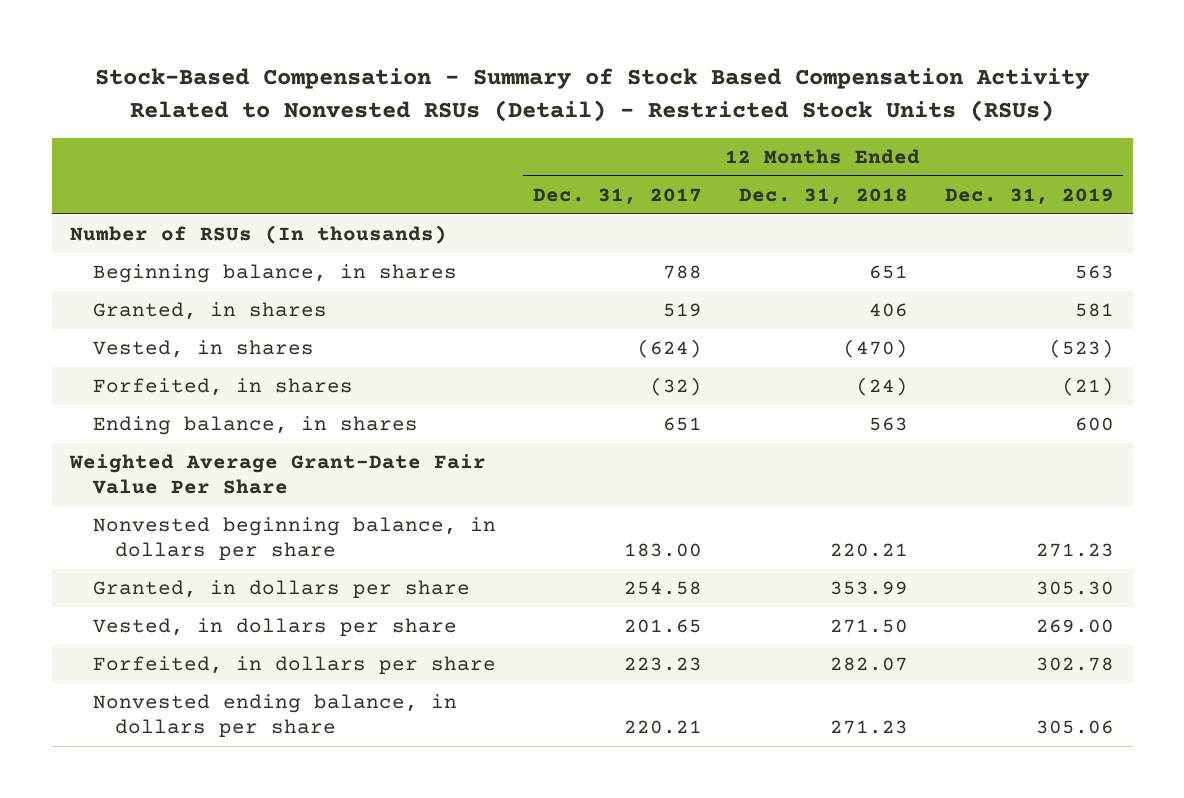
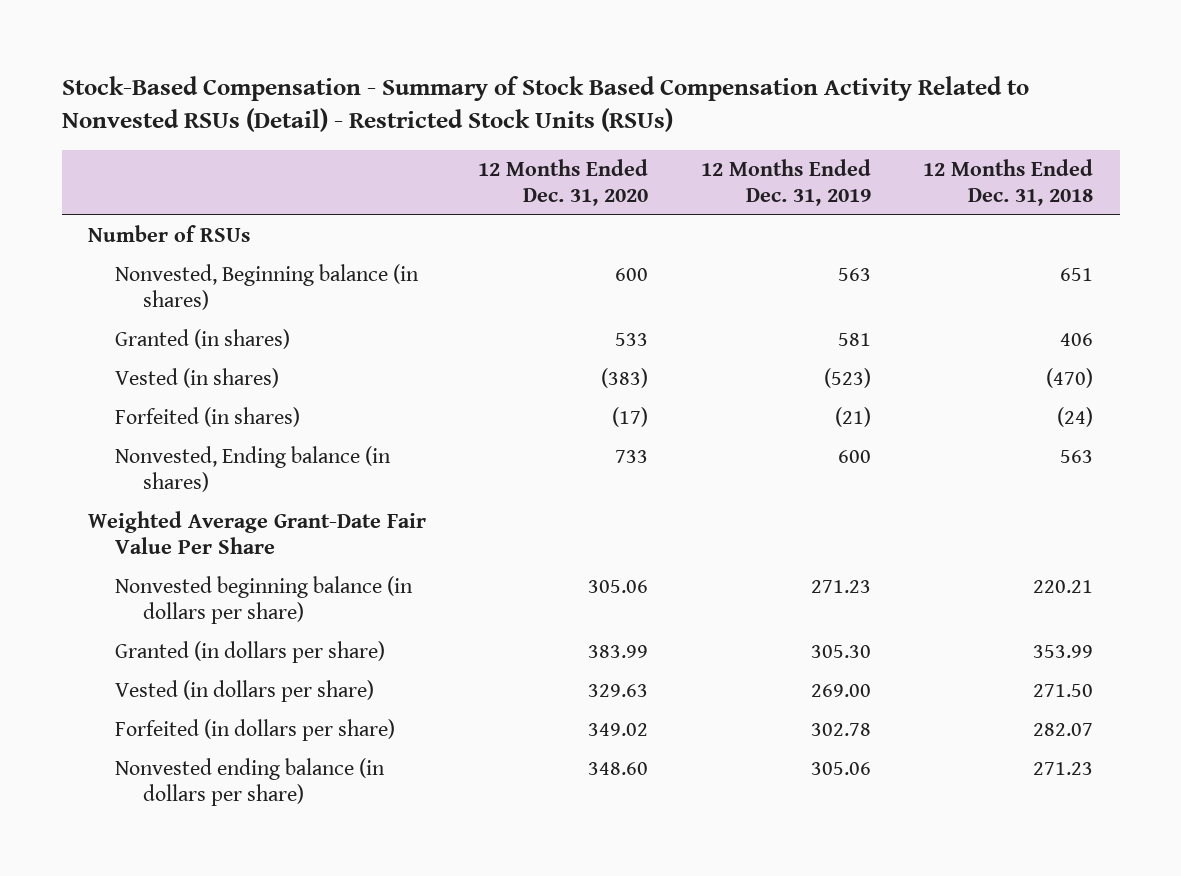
- | 12 Months Ended Dec. 31, 2017 | 12 Months Ended Dec. 31, 2018 | 12 Months Ended Dec. 31, 2019
+ | 12 Months Ended Dec. 31, 2020 | 12 Months Ended Dec. 31, 2019 | 12 Months Ended Dec. 31, 2018
- Number of RSUs (In thousands)
- Beginning balance, in shares | 788 | 651 | 563
- Granted, in shares | 519 | 406 | 581
- Vested, in shares | (624) | (470) | (523)
- Forfeited, in shares | (32) | (24) | (21)
- Ending balance, in shares | 651 | 563 | 600
+ Number of RSUs
+ Nonvested, Beginning balance (in shares) | 600 | 563 | 651
+ Granted (in shares) | 533 | 581 | 406
+ Vested (in shares) | (383) | (523) | (470)
+ Forfeited (in shares) | (17) | (21) | (24)
+ Nonvested, Ending balance (in shares) | 733 | 600 | 563
- Nonvested beginning balance, in dollars per share | 183.00 | 220.21 | 271.23
- Granted, in dollars per share | 254.58 | 353.99 | 305.30
- Vested, in dollars per share | 201.65 | 271.50 | 269.00
- Forfeited, in dollars per share | 223.23 | 282.07 | 302.78
- Nonvested ending balance, in dollars per share | 220.21 | 271.23 | 305.06
+ Nonvested beginning balance (in dollars per share) | 305.06 | 271.23 | 220.21
+ Granted (in dollars per share) | 383.99 | 305.30 | 353.99
+ Vested (in dollars per share) | 329.63 | 269.00 | 271.50
+ Forfeited (in dollars per share) | 349.02 | 302.78 | 282.07
+ Nonvested ending balance (in dollars per share) | 348.60 | 305.06 | 271.23

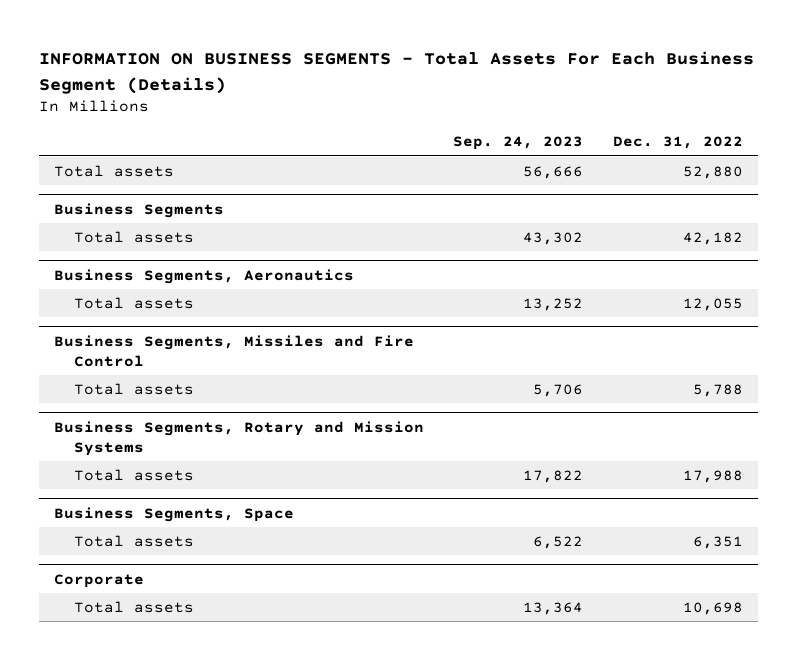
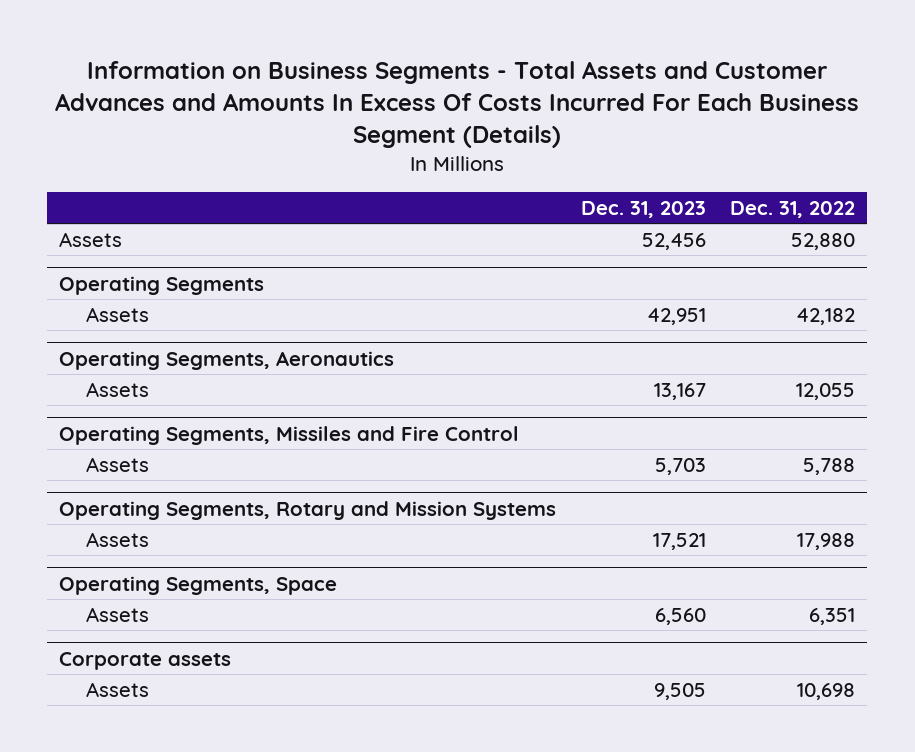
- INFORMATION ON BUSINESS SEGMENTS - Total Assets For Each Business Segment (Details)
+ Information on Business Segments - Total Assets and Customer Advances and Amounts In Excess Of Costs Incurred For Each Business Segment (Details)
- | Sep. 24, 2023 | Dec. 31, 2022
+ | Dec. 31, 2023 | Dec. 31, 2022
- Total assets | 56,666 | 52,880
- Business Segments
- Total assets | 43,302 | 42,182
- Business Segments, Aeronautics
- Total assets | 13,252 | 12,055
- Business Segments, Missiles and Fire Control
- Total assets | 5,706 | 5,788
- Business Segments, Rotary and Mission Systems
- Total assets | 17,822 | 17,988
- Business Segments, Space
- Total assets | 6,522 | 6,351
- Corporate
- Total assets | 13,364 | 10,698
+ Assets | 52,456 | 52,880
+ Operating Segments
+ Assets | 42,951 | 42,182
+ Operating Segments, Aeronautics
+ Assets | 13,167 | 12,055
+ Operating Segments, Missiles and Fire Control
+ Assets | 5,703 | 5,788
+ Operating Segments, Rotary and Mission Systems
+ Assets | 17,521 | 17,988
+ Operating Segments, Space
+ Assets | 6,560 | 6,351
+ Corporate assets
+ Assets | 9,505 | 10,698

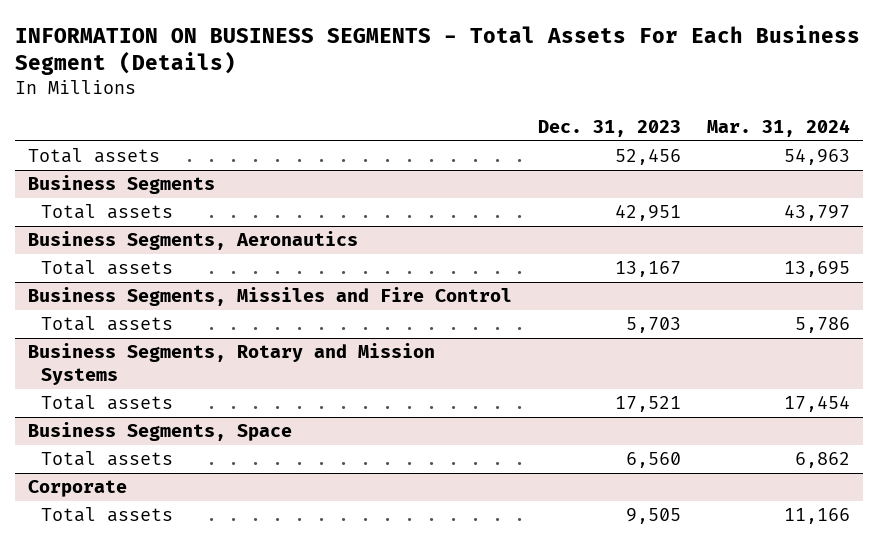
- Information on Business Segments - Total Assets and Customer Advances and Amounts In Excess Of Costs Incurred For Each Business Segment (Details)
+ INFORMATION ON BUSINESS SEGMENTS - Total Assets For Each Business Segment (Details)
- | Dec. 31, 2023 | Dec. 31, 2022
+ | Dec. 31, 2023 | Mar. 31, 2024
- Assets | 52,456 | 52,880
- Operating Segments
- Assets | 42,951 | 42,182
- Operating Segments, Aeronautics
- Assets | 13,167 | 12,055
- Operating Segments, Missiles and Fire Control
- Assets | 5,703 | 5,788
- Operating Segments, Rotary and Mission Systems
- Assets | 17,521 | 17,988
- Operating Segments, Space
- Assets | 6,560 | 6,351
- Corporate assets
- Assets | 9,505 | 10,698
+ Total assets | 52,456 | 54,963
+ Business Segments
+ Total assets | 42,951 | 43,797
+ Business Segments, Aeronautics
+ Total assets | 13,167 | 13,695
+ Business Segments, Missiles and Fire Control
+ Total assets | 5,703 | 5,786
+ Business Segments, Rotary and Mission Systems
+ Total assets | 17,521 | 17,454
+ Business Segments, Space
+ Total assets | 6,560 | 6,862
+ Corporate
+ Total assets | 9,505 | 11,166

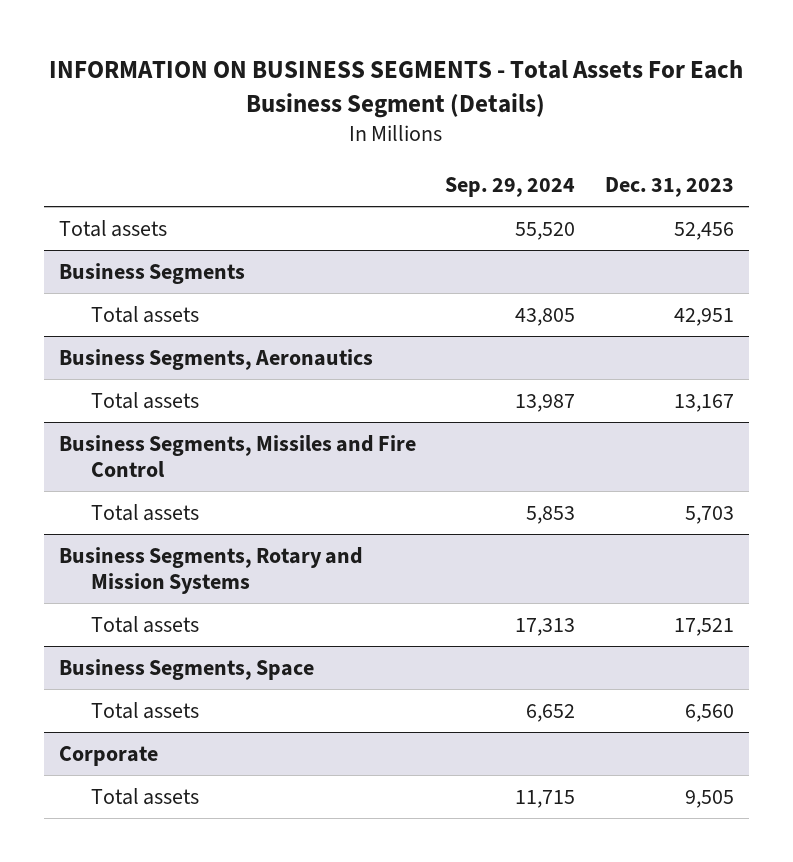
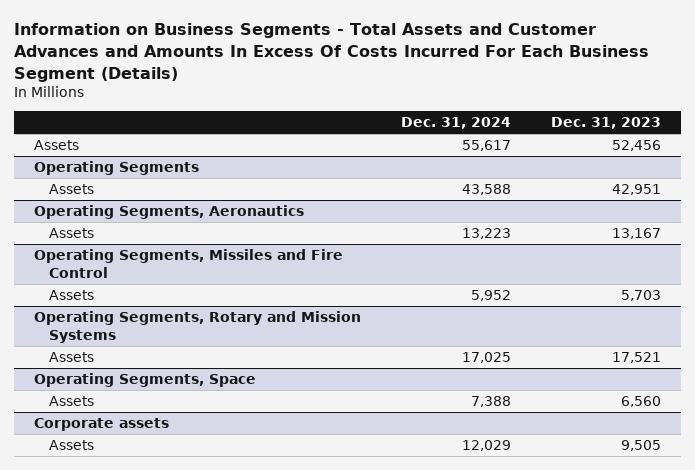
- INFORMATION ON BUSINESS SEGMENTS - Total Assets For Each Business Segment (Details)
+ Information on Business Segments - Total Assets and Customer Advances and Amounts In Excess Of Costs Incurred For Each Business Segment (Details)
- | Sep. 29, 2024 | Dec. 31, 2023
+ | Dec. 31, 2024 | Dec. 31, 2023
- Total assets | 55,520 | 52,456
- Business Segments
- Total assets | 43,805 | 42,951
- Business Segments, Aeronautics
- Total assets | 13,987 | 13,167
- Business Segments, Missiles and Fire Control
- Total assets | 5,853 | 5,703
- Business Segments, Rotary and Mission Systems
- Total assets | 17,313 | 17,521
- Business Segments, Space
- Total assets | 6,652 | 6,560
- Corporate
- Total assets | 11,715 | 9,505
+ Assets | 55,617 | 52,456
+ Operating Segments
+ Assets | 43,588 | 42,951
+ Operating Segments, Aeronautics
+ Assets | 13,223 | 13,167
+ Operating Segments, Missiles and Fire Control
+ Assets | 5,952 | 5,703
+ Operating Segments, Rotary and Mission Systems
+ Assets | 17,025 | 17,521
+ Operating Segments, Space
+ Assets | 7,388 | 6,560
+ Corporate assets
+ Assets | 12,029 | 9,505

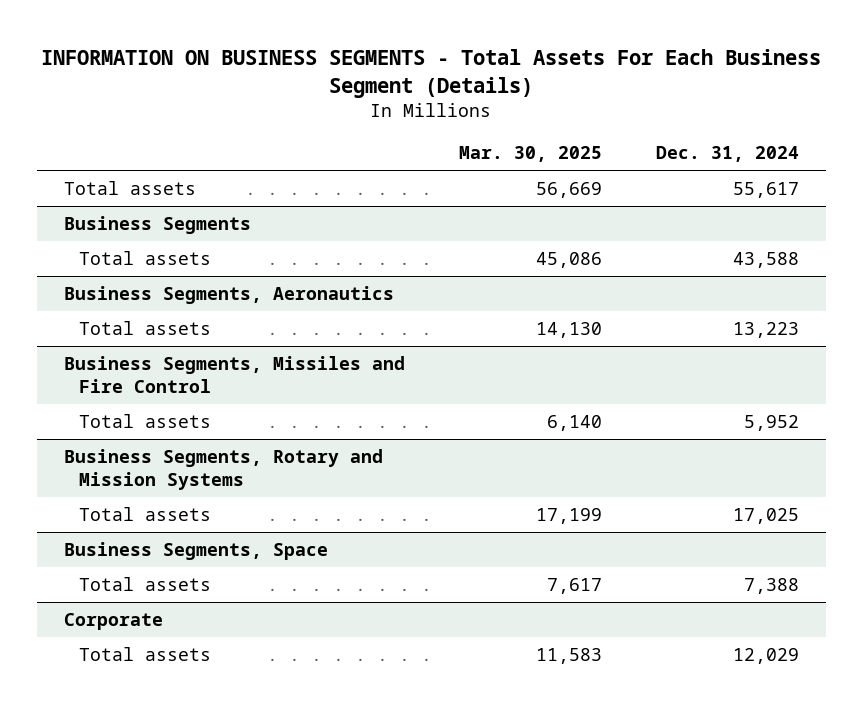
- Information on Business Segments - Total Assets and Customer Advances and Amounts In Excess Of Costs Incurred For Each Business Segment (Details)
+ INFORMATION ON BUSINESS SEGMENTS - Total Assets For Each Business Segment (Details)
- | Dec. 31, 2024 | Dec. 31, 2023
+ | Mar. 30, 2025 | Dec. 31, 2024
- Assets | 55,617 | 52,456
- Operating Segments
- Assets | 43,588 | 42,951
- Operating Segments, Aeronautics
- Assets | 13,223 | 13,167
- Operating Segments, Missiles and Fire Control
- Assets | 5,952 | 5,703
- Operating Segments, Rotary and Mission Systems
- Assets | 17,025 | 17,521
- Operating Segments, Space
- Assets | 7,388 | 6,560
- Corporate assets
- Assets | 12,029 | 9,505
+ Total assets | 56,669 | 55,617
+ Business Segments
+ Total assets | 45,086 | 43,588
+ Business Segments, Aeronautics
+ Total assets | 14,130 | 13,223
+ Business Segments, Missiles and Fire Control
+ Total assets | 6,140 | 5,952
+ Business Segments, Rotary and Mission Systems
+ Total assets | 17,199 | 17,025
+ Business Segments, Space
+ Total assets | 7,617 | 7,388
+ Corporate
+ Total assets | 11,583 | 12,029

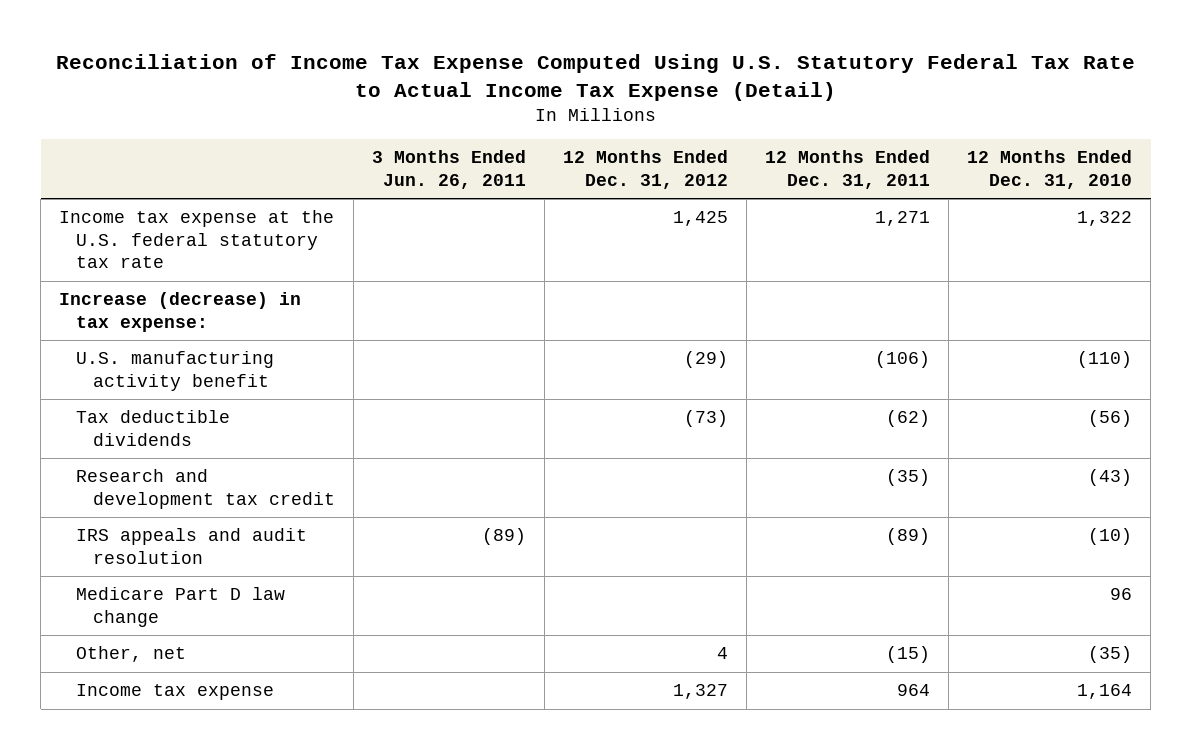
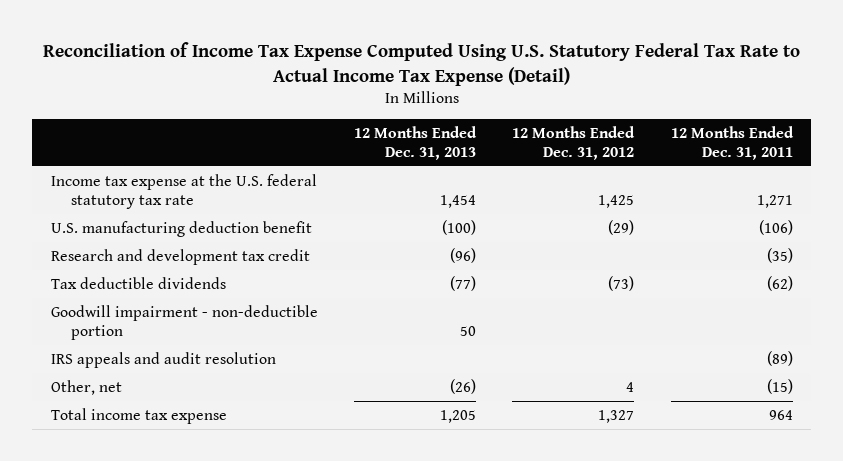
- | 3 Months Ended Jun. 26, 2011 | 12 Months Ended Dec. 31, 2012 | 12 Months Ended Dec. 31, 2011 | 12 Months Ended Dec. 31, 2010
+ | 12 Months Ended Dec. 31, 2013 | 12 Months Ended Dec. 31, 2012 | 12 Months Ended Dec. 31, 2011
- Increase (decrease) in tax expense:
- U.S. manufacturing activity benefit | | (29) | (106) | (110)
+ U.S. manufacturing deduction benefit | (100) | (29) | (106)
moved down: Tax deductible dividends | (77) | (73) | (62)
+ Goodwill impairment - non-deductible portion | 50 | |
- Medicare Part D law change | | | | 96
- Income tax expense | | 1,327 | 964 | 1,164
+ Total income tax expense | 1,205 | 1,327 | 964

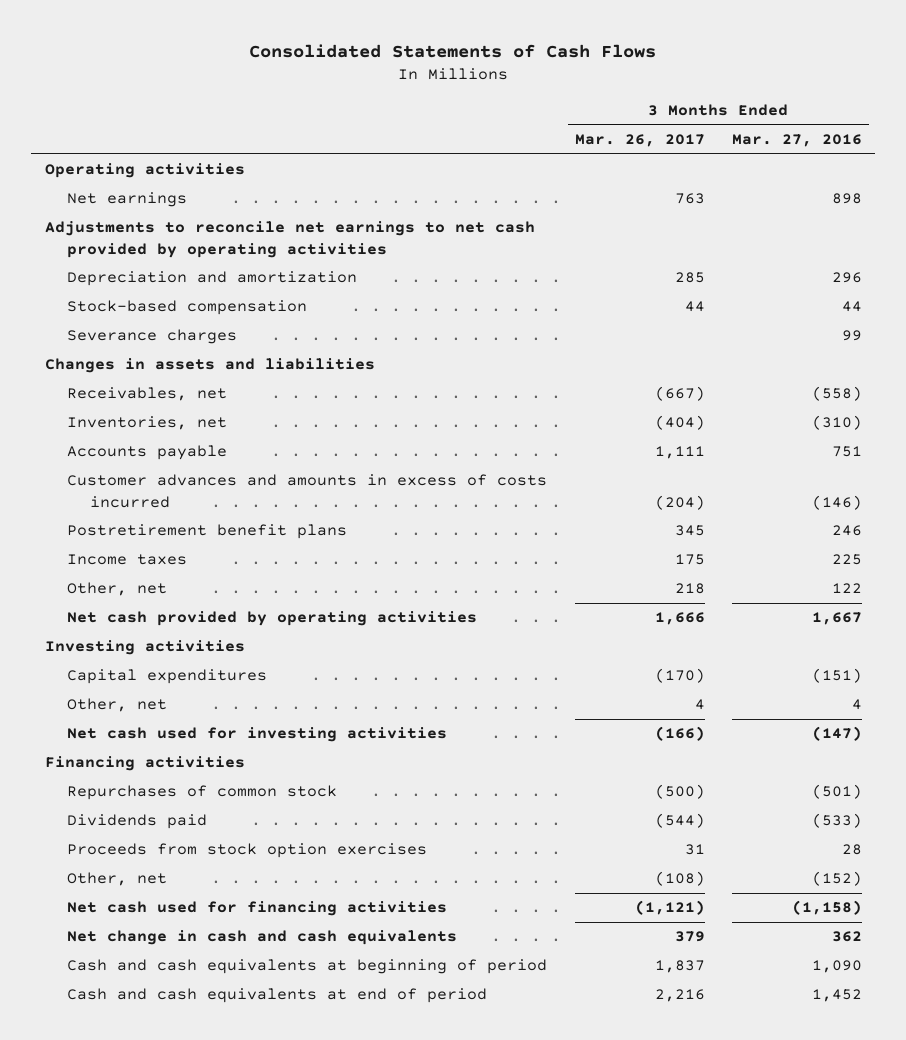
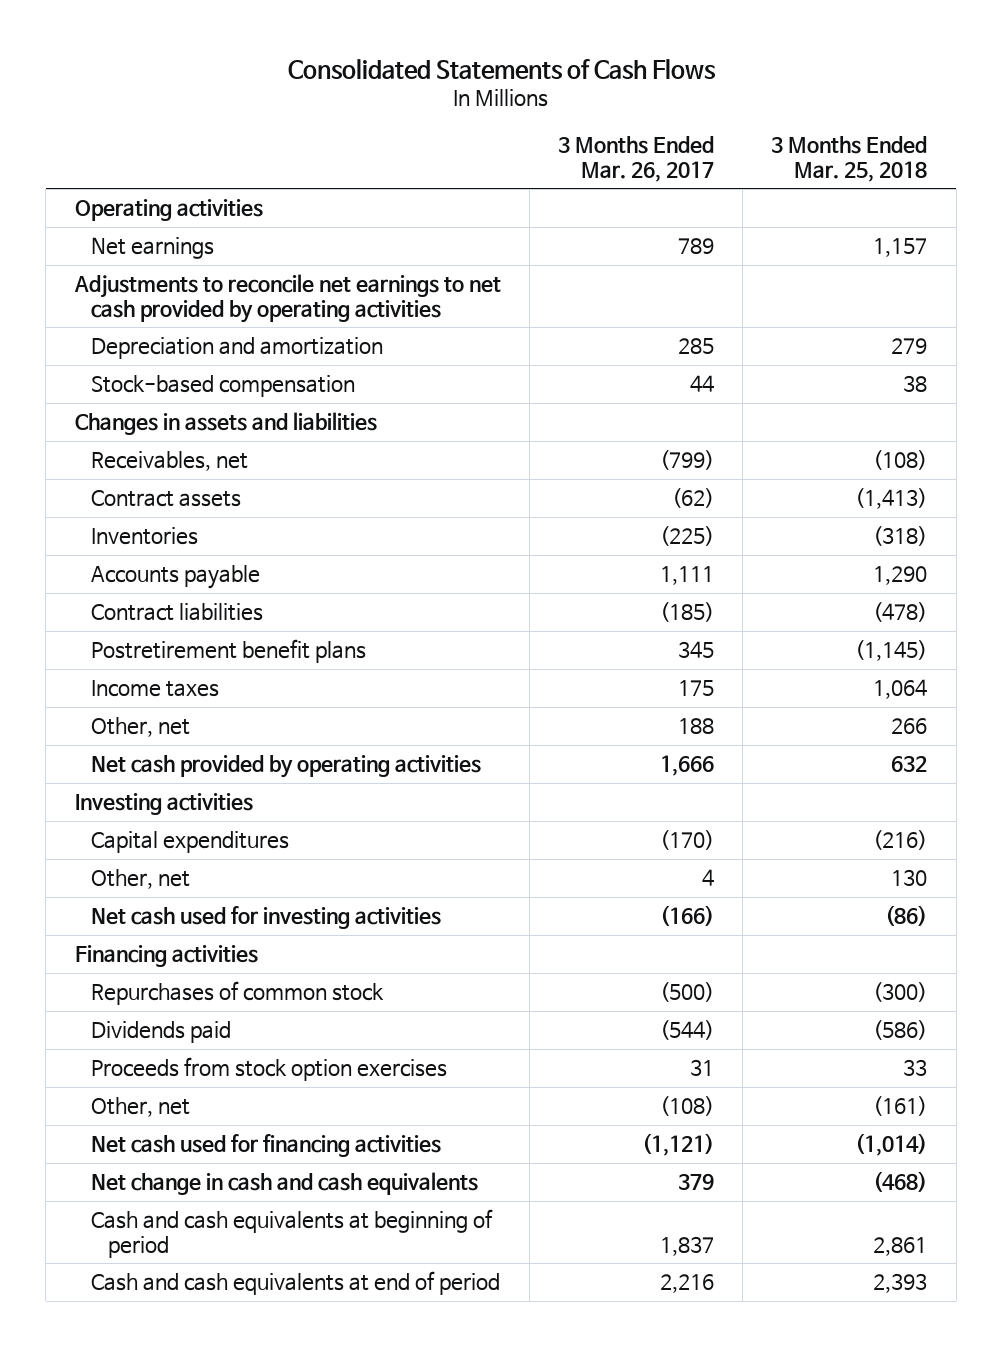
- | 3 Months Ended Mar. 26, 2017 | 3 Months Ended Mar. 27, 2016
+ | 3 Months Ended Mar. 26, 2017 | 3 Months Ended Mar. 25, 2018
- Net earnings | 763 | 898
+ Net earnings | 789 | 1,157
- Severance charges | | 99
- Receivables, net | (667) | (558)
- Inventories, net | (404) | (310)
+ Receivables, net | (799) | (108)
+ Contract assets | (62) | (1,413)
+ Inventories | (225) | (318)
- Customer advances and amounts in excess of costs incurred | (204) | (146)
+ Contract liabilities | (185) | (478)
- Other, net | 218 | 122
+ Other, net | 188 | 266

